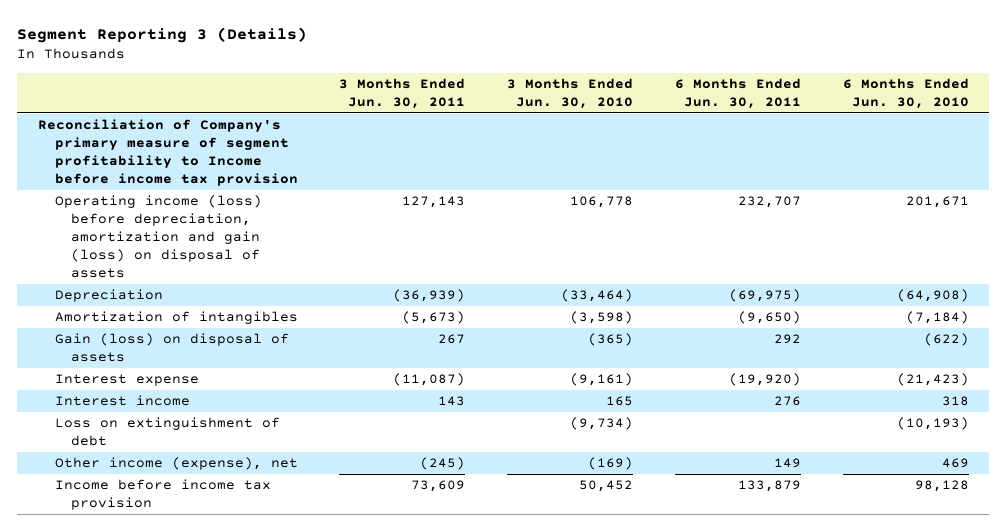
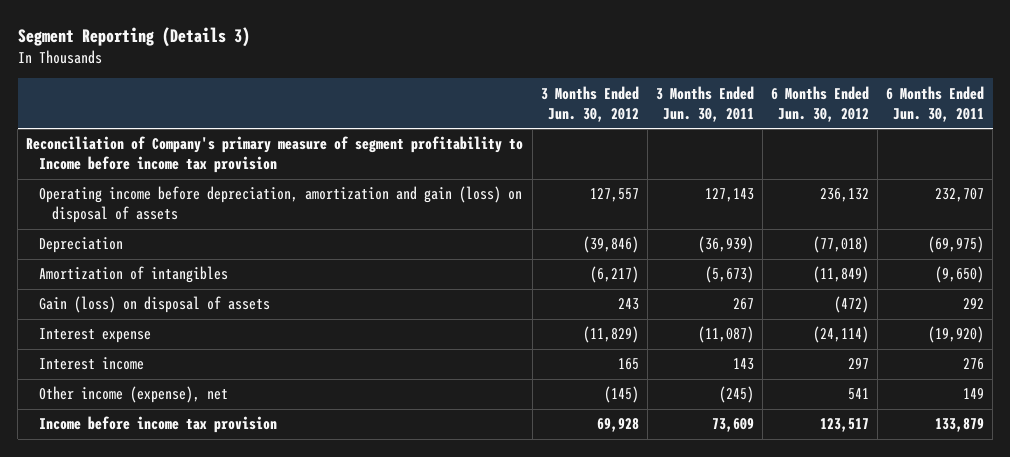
- Segment Reporting 3 (Details)
+ Segment Reporting (Details 3)
- | 3 Months Ended Jun. 30, 2011 | 3 Months Ended Jun. 30, 2010 | 6 Months Ended Jun. 30, 2011 | 6 Months Ended Jun. 30, 2010
+ | 3 Months Ended Jun. 30, 2012 | 3 Months Ended Jun. 30, 2011 | 6 Months Ended Jun. 30, 2012 | 6 Months Ended Jun. 30, 2011
- Operating income (loss) before depreciation, amortization and gain (loss) on disposal of assets | 127,143 | 106,778 | 232,707 | 201,671
+ Operating income before depreciation, amortization and gain (loss) on disposal of assets | 127,557 | 127,143 | 236,132 | 232,707
- Loss on extinguishment of debt | | (9,734) | | (10,193)

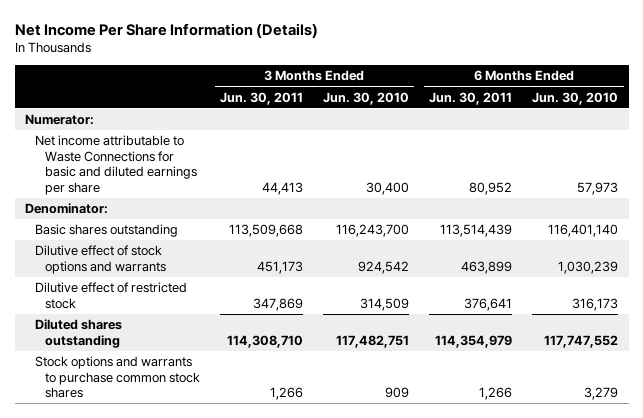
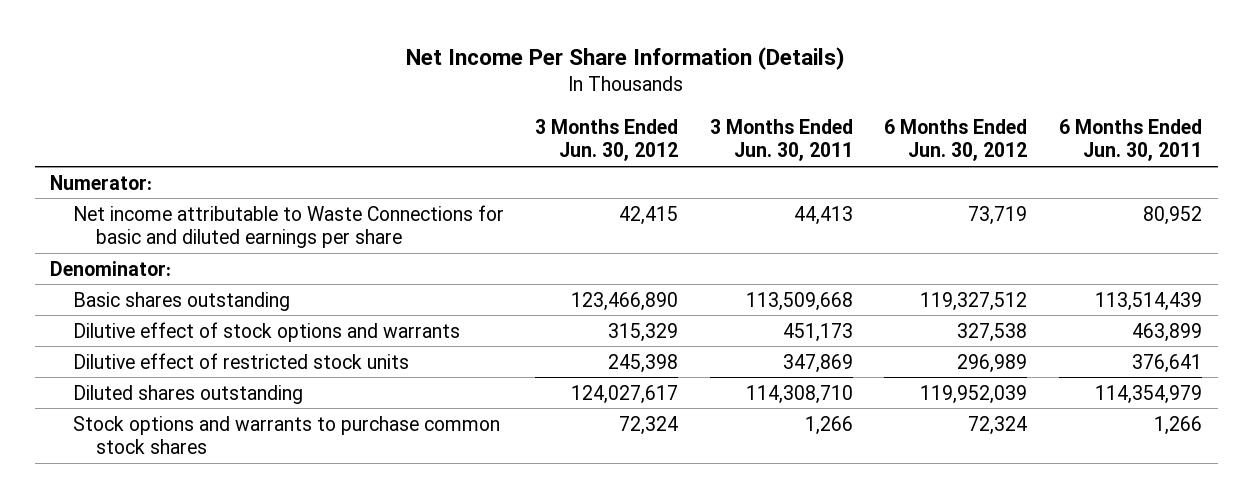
- | 3 Months Ended Jun. 30, 2011 | 3 Months Ended Jun. 30, 2010 | 6 Months Ended Jun. 30, 2011 | 6 Months Ended Jun. 30, 2010
+ | 3 Months Ended Jun. 30, 2012 | 3 Months Ended Jun. 30, 2011 | 6 Months Ended Jun. 30, 2012 | 6 Months Ended Jun. 30, 2011
- Dilutive effect of restricted stock | 347,869 | 314,509 | 376,641 | 316,173
+ Dilutive effect of restricted stock units | 245,398 | 347,869 | 296,989 | 376,641

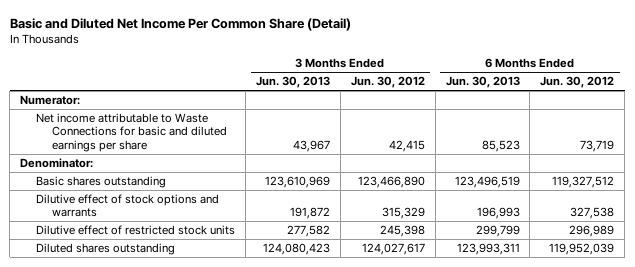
- Net Income Per Share Information (Details)
+ Basic and Diluted Net Income Per Common Share (Detail)
- | 3 Months Ended Jun. 30, 2012 | 3 Months Ended Jun. 30, 2011 | 6 Months Ended Jun. 30, 2012 | 6 Months Ended Jun. 30, 2011
+ | 3 Months Ended Jun. 30, 2013 | 3 Months Ended Jun. 30, 2012 | 6 Months Ended Jun. 30, 2013 | 6 Months Ended Jun. 30, 2012
- Stock options and warrants to purchase common stock shares | 72,324 | 1,266 | 72,324 | 1,266

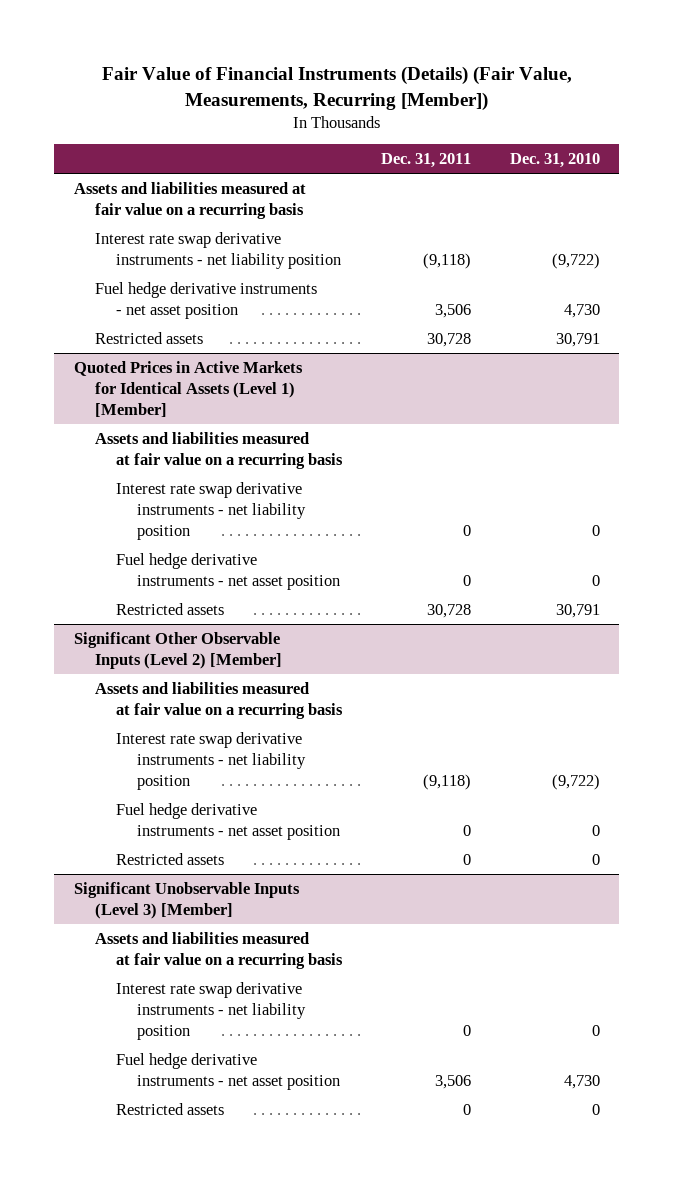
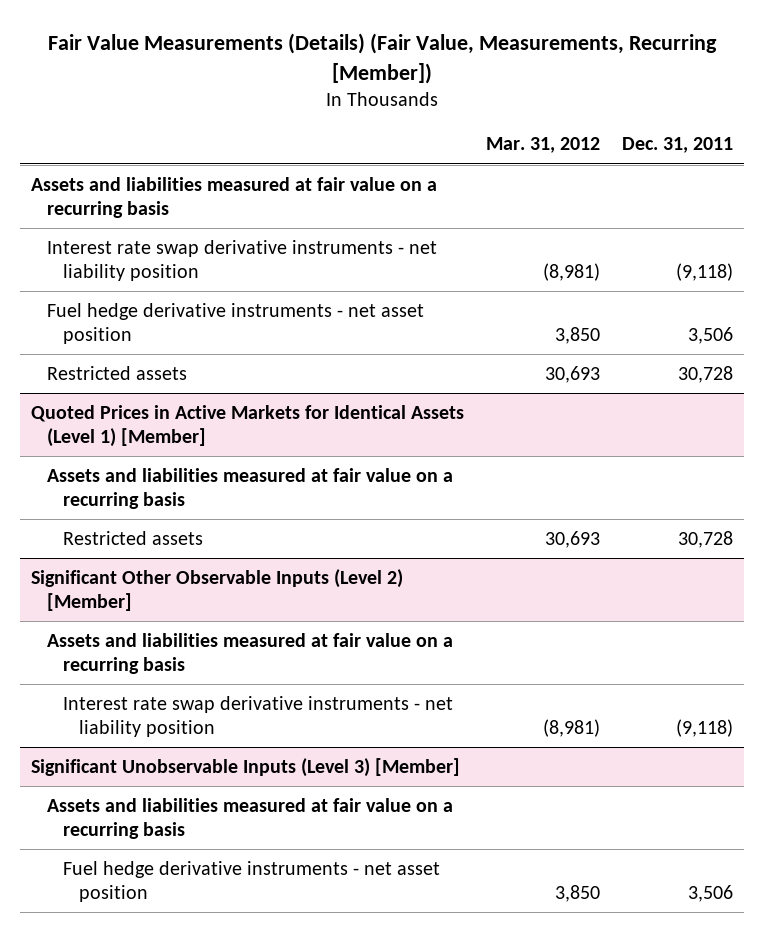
- Fair Value of Financial Instruments (Details) (Fair Value, Measurements, Recurring [Member])
+ Fair Value Measurements (Details) (Fair Value, Measurements, Recurring [Member])
- | Dec. 31, 2011 | Dec. 31, 2010
+ | Mar. 31, 2012 | Dec. 31, 2011
@ Quoted Prices in Active Markets for Identical Assets (Level 1) [Member]
- Interest rate swap derivative instruments - net liability position | 0 | 0
- Fuel hedge derivative instruments - net asset position | 0 | 0
@ Significant Other Observable Inputs (Level 2) [Member]
- Fuel hedge derivative instruments - net asset position | 0 | 0
- Restricted assets | 0 | 0
@ Significant Unobservable Inputs (Level 3) [Member]
- Interest rate swap derivative instruments - net liability position | 0 | 0
- Restricted assets | 0 | 0

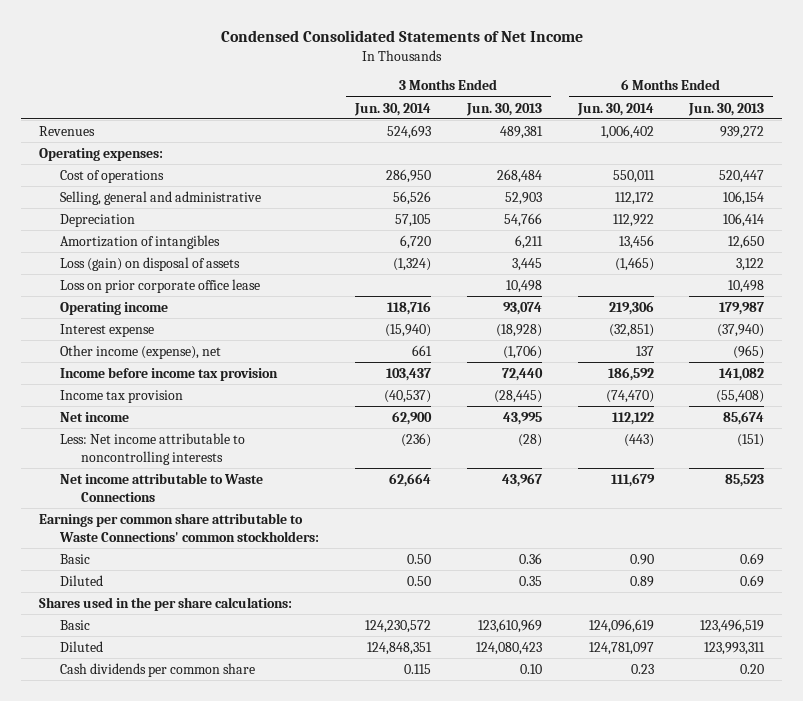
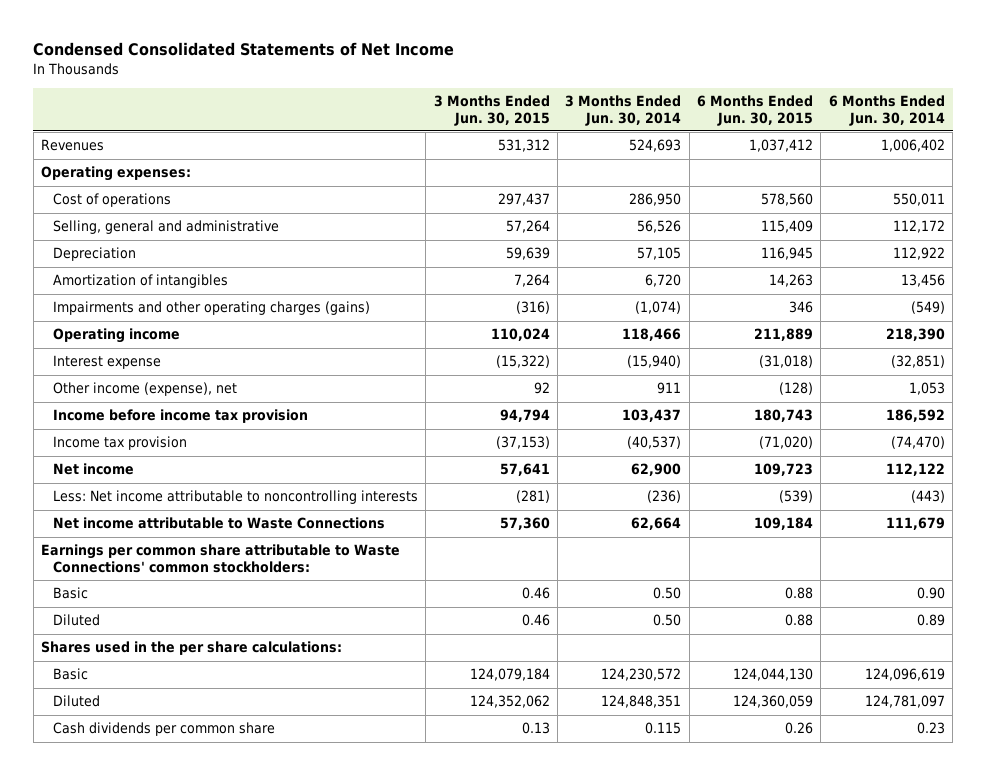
- | 3 Months Ended Jun. 30, 2014 | 3 Months Ended Jun. 30, 2013 | 6 Months Ended Jun. 30, 2014 | 6 Months Ended Jun. 30, 2013
+ | 3 Months Ended Jun. 30, 2015 | 3 Months Ended Jun. 30, 2014 | 6 Months Ended Jun. 30, 2015 | 6 Months Ended Jun. 30, 2014
- Loss (gain) on disposal of assets | (1,324) | 3,445 | (1,465) | 3,122
- Loss on prior corporate office lease | | 10,498 | | 10,498
- Operating income | 118,716 | 93,074 | 219,306 | 179,987
+ Impairments and other operating charges (gains) | (316) | (1,074) | 346 | (549)
+ Operating income | 110,024 | 118,466 | 211,889 | 218,390
- Other income (expense), net | 661 | (1,706) | 137 | (965)
+ Other income (expense), net | 92 | 911 | (128) | 1,053

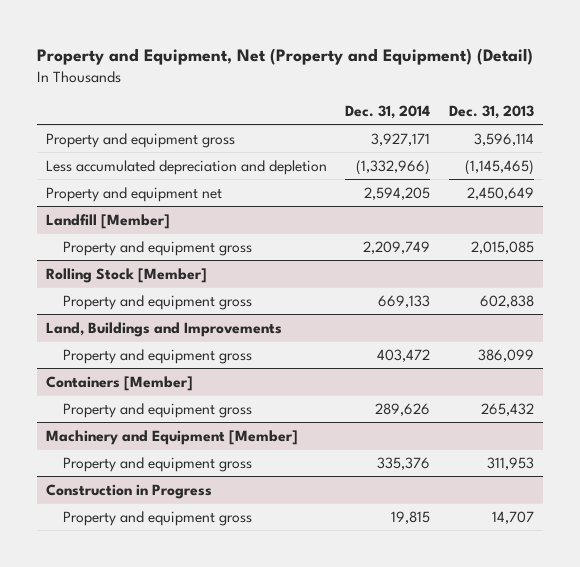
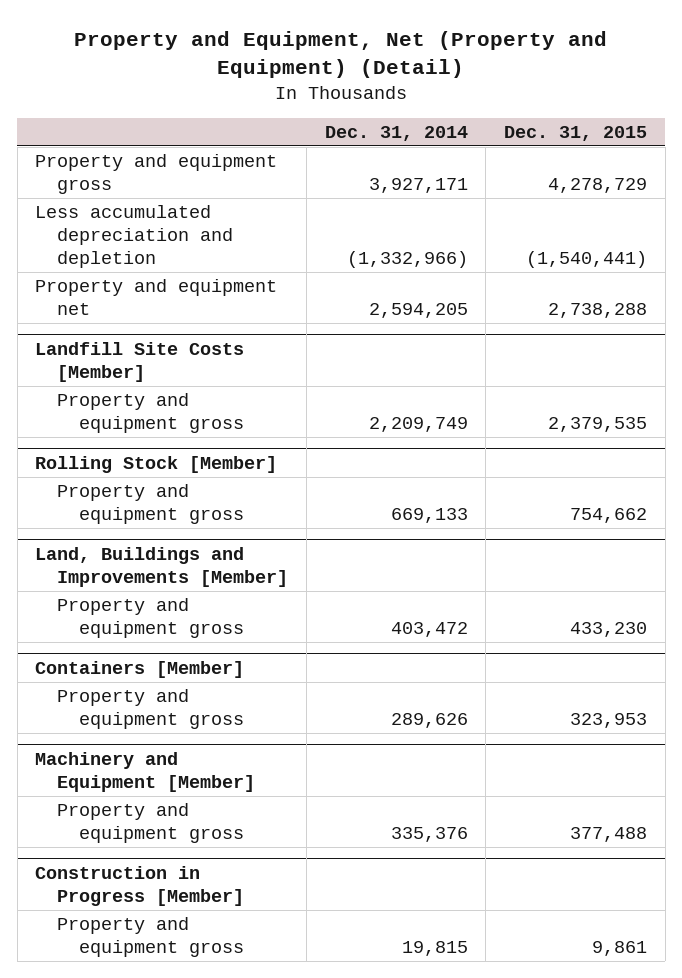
- | Dec. 31, 2014 | Dec. 31, 2013
+ | Dec. 31, 2014 | Dec. 31, 2015
- Landfill [Member]
+ Landfill Site Costs [Member]
- Land, Buildings and Improvements
+ Land, Buildings and Improvements [Member]
- Construction in Progress
+ Construction in Progress [Member]

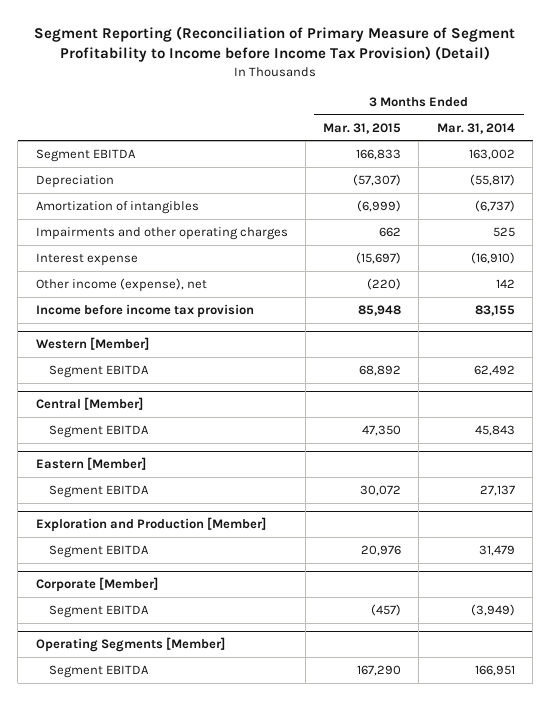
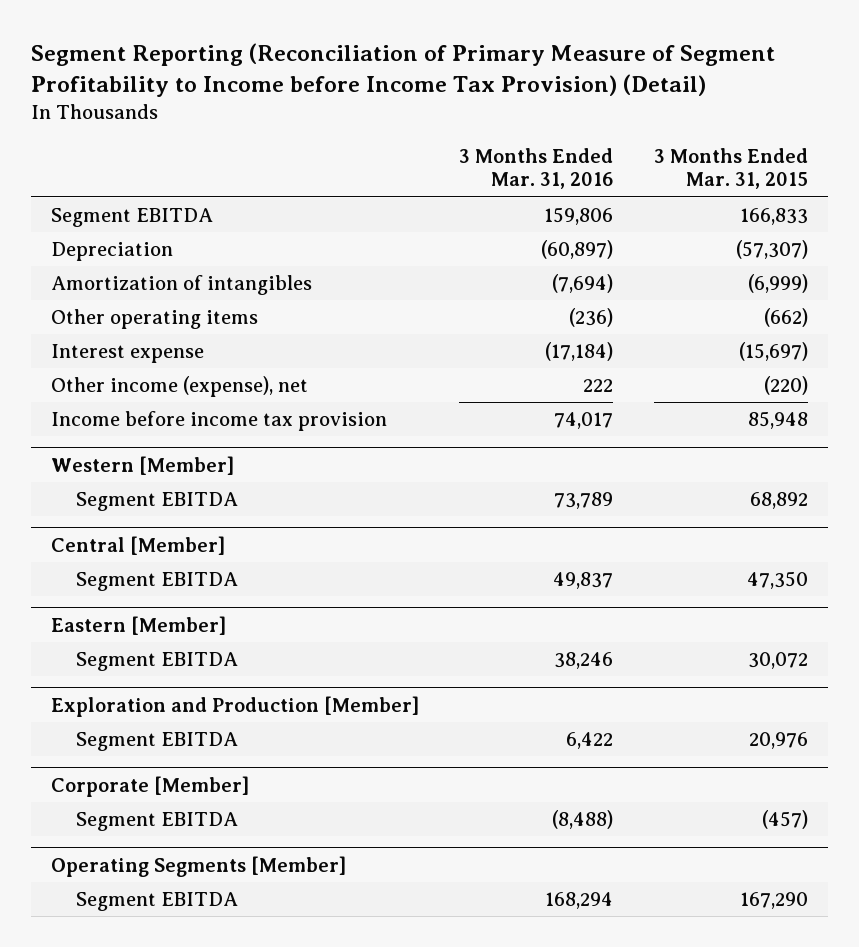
- | 3 Months Ended Mar. 31, 2015 | 3 Months Ended Mar. 31, 2014
+ | 3 Months Ended Mar. 31, 2016 | 3 Months Ended Mar. 31, 2015
- Impairments and other operating charges | 662 | 525
+ Other operating items | (236) | (662)

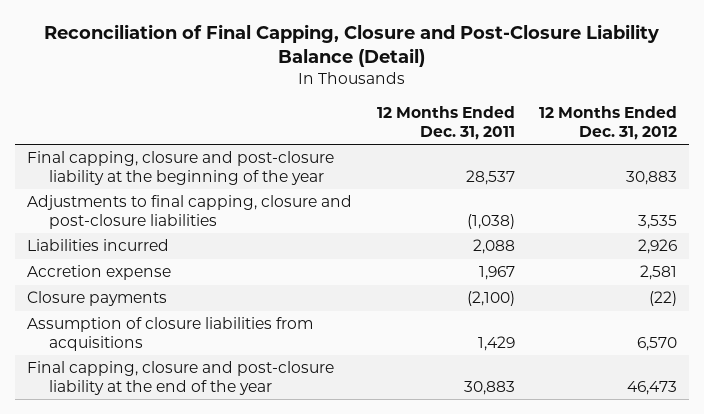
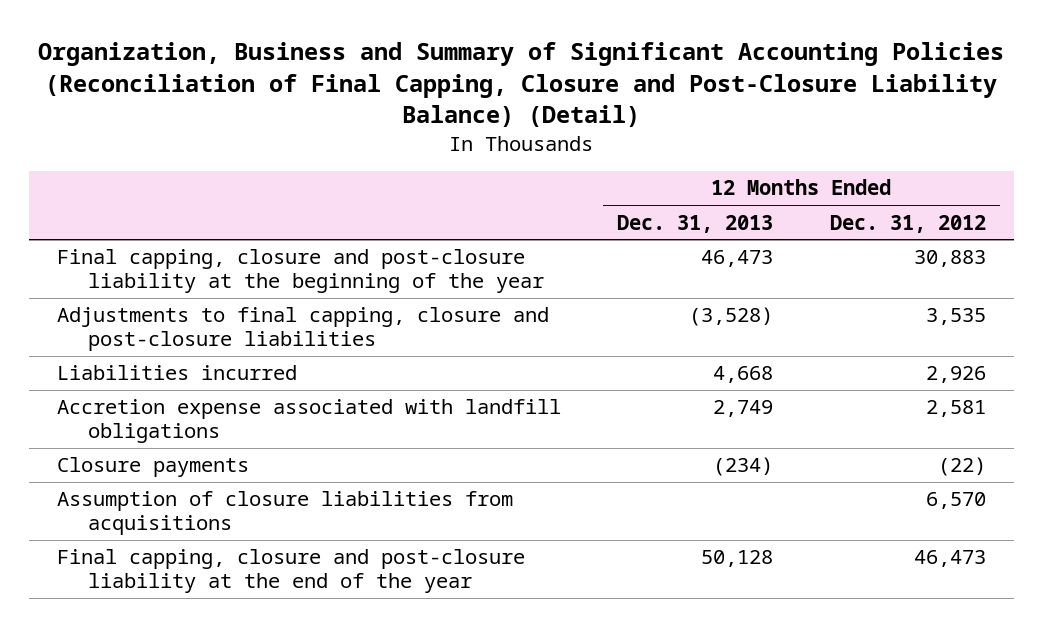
- Reconciliation of Final Capping, Closure and Post-Closure Liability Balance (Detail)
+ Organization, Business and Summary of Significant Accounting Policies (Reconciliation of Final Capping, Closure and Post-Closure Liability Balance) (Detail)
- | 12 Months Ended Dec. 31, 2011 | 12 Months Ended Dec. 31, 2012
+ | 12 Months Ended Dec. 31, 2013 | 12 Months Ended Dec. 31, 2012
- Accretion expense | 1,967 | 2,581
+ Accretion expense associated with landfill obligations | 2,749 | 2,581

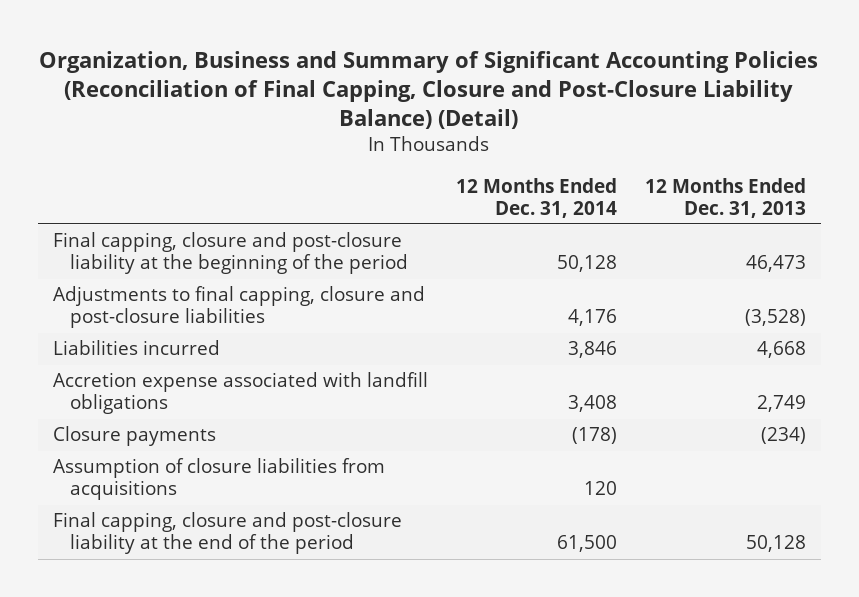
- | 12 Months Ended Dec. 31, 2013 | 12 Months Ended Dec. 31, 2012
+ | 12 Months Ended Dec. 31, 2014 | 12 Months Ended Dec. 31, 2013
- Final capping, closure and post-closure liability at the beginning of the year | 46,473 | 30,883
+ Final capping, closure and post-closure liability at the beginning of the period | 50,128 | 46,473
- Final capping, closure and post-closure liability at the end of the year | 50,128 | 46,473
+ Final capping, closure and post-closure liability at the end of the period | 61,500 | 50,128

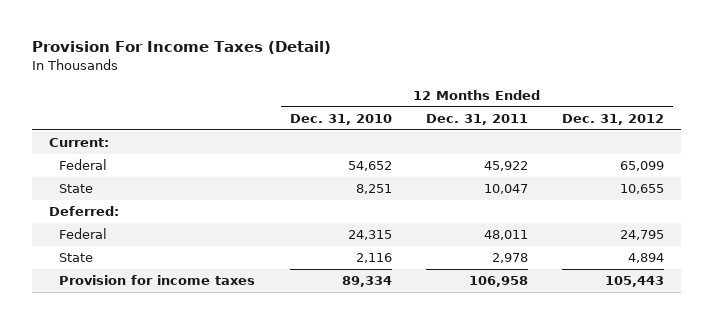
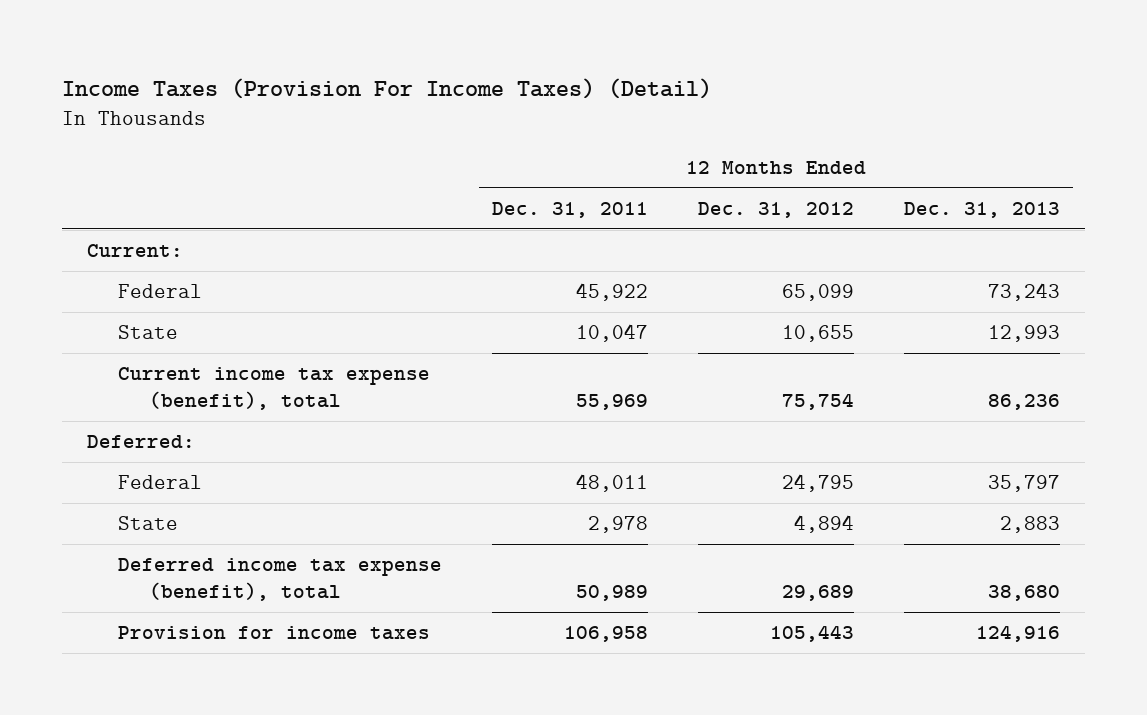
- Provision For Income Taxes (Detail)
+ Income Taxes (Provision For Income Taxes) (Detail)
- | 12 Months Ended Dec. 31, 2010 | 12 Months Ended Dec. 31, 2011 | 12 Months Ended Dec. 31, 2012
+ | 12 Months Ended Dec. 31, 2011 | 12 Months Ended Dec. 31, 2012 | 12 Months Ended Dec. 31, 2013
+ Current income tax expense (benefit), total | 55,969 | 75,754 | 86,236
+ Deferred income tax expense (benefit), total | 50,989 | 29,689 | 38,680

